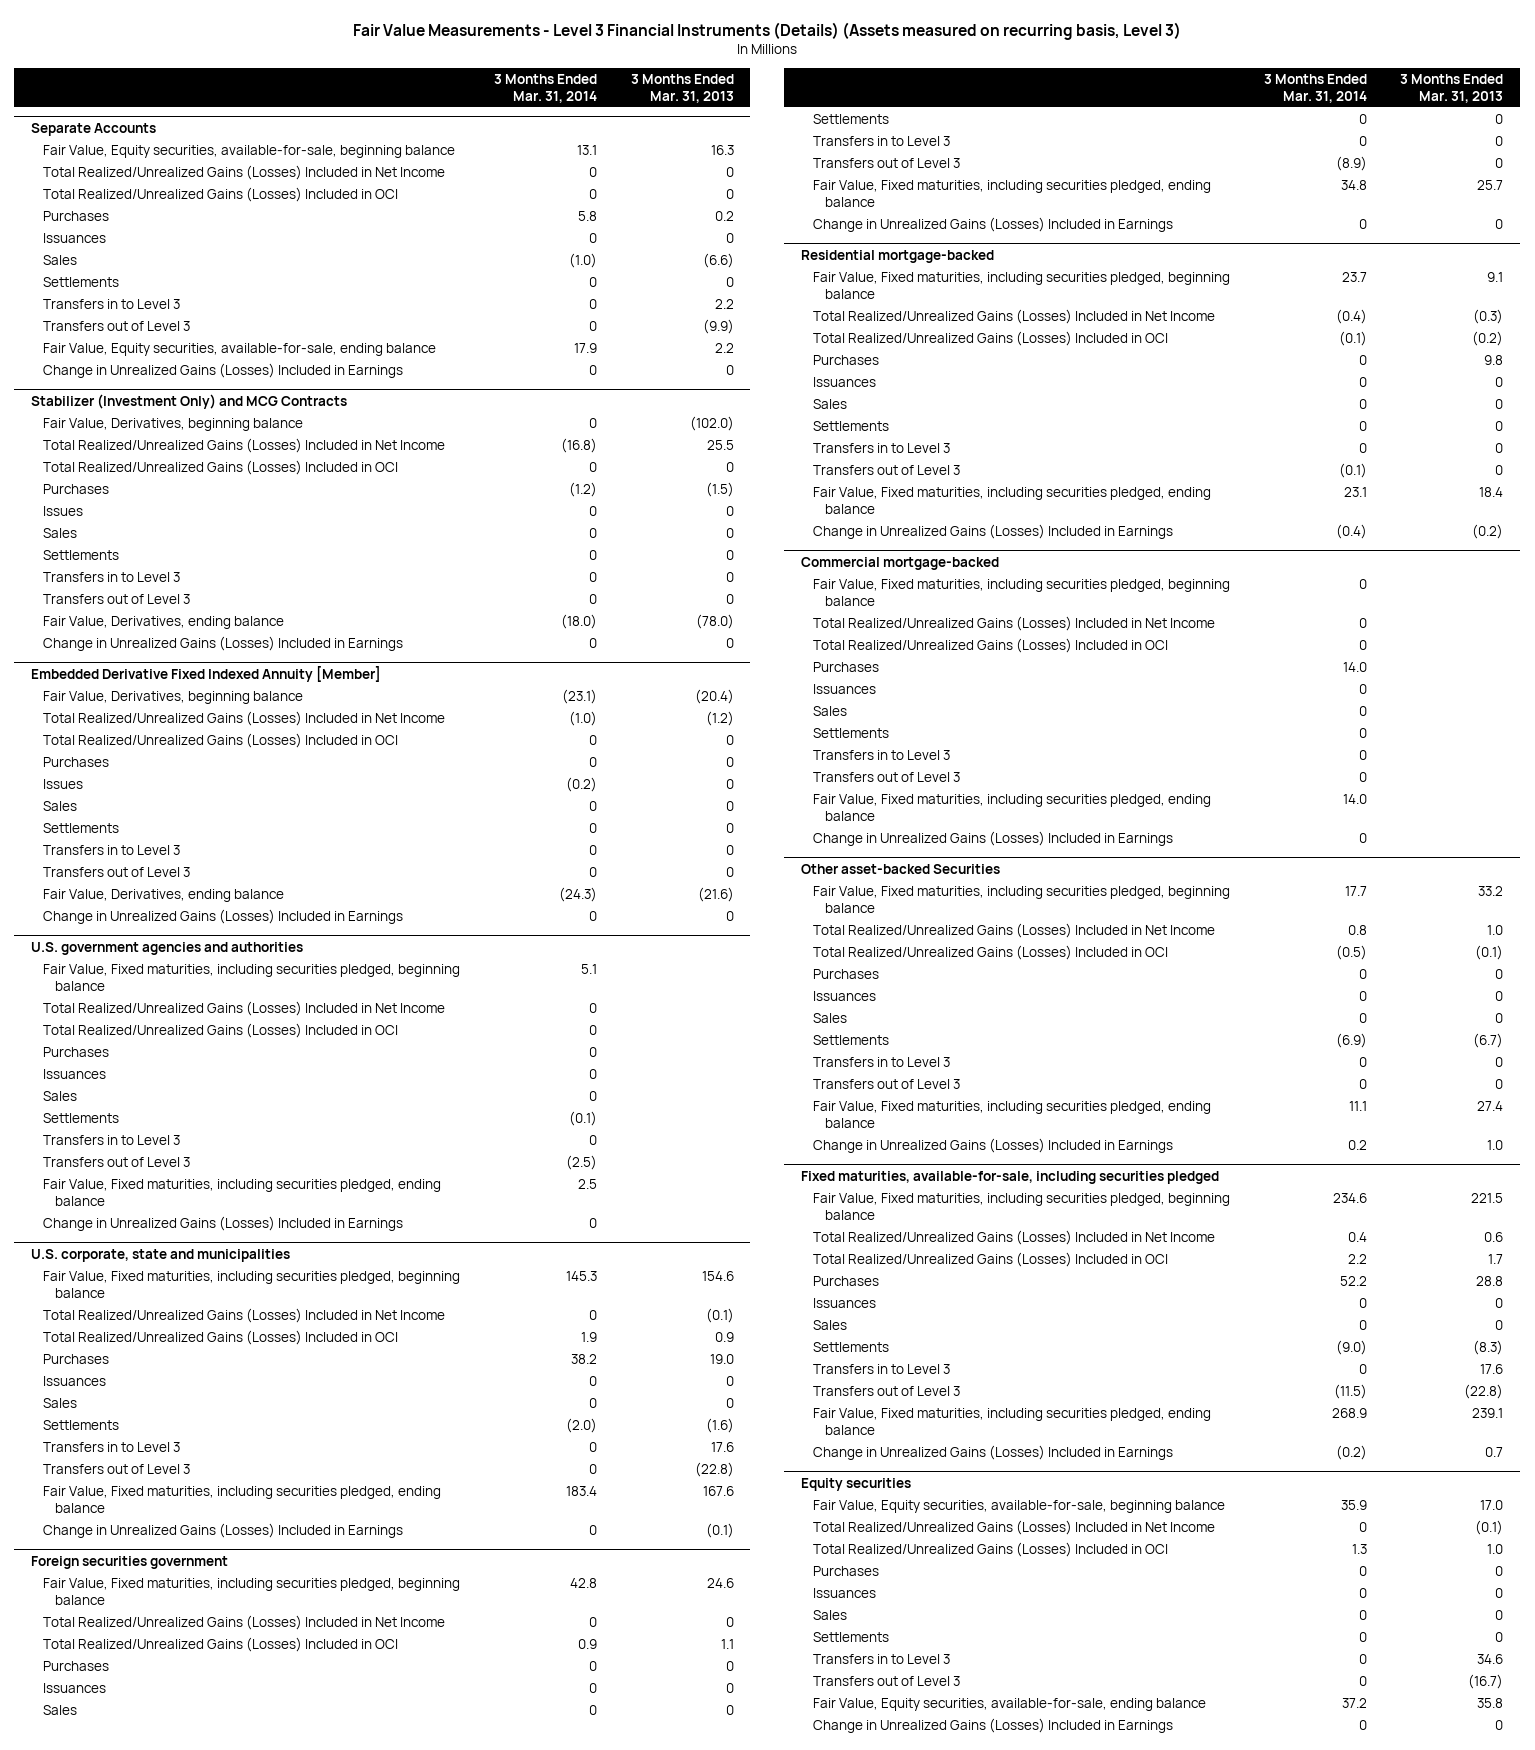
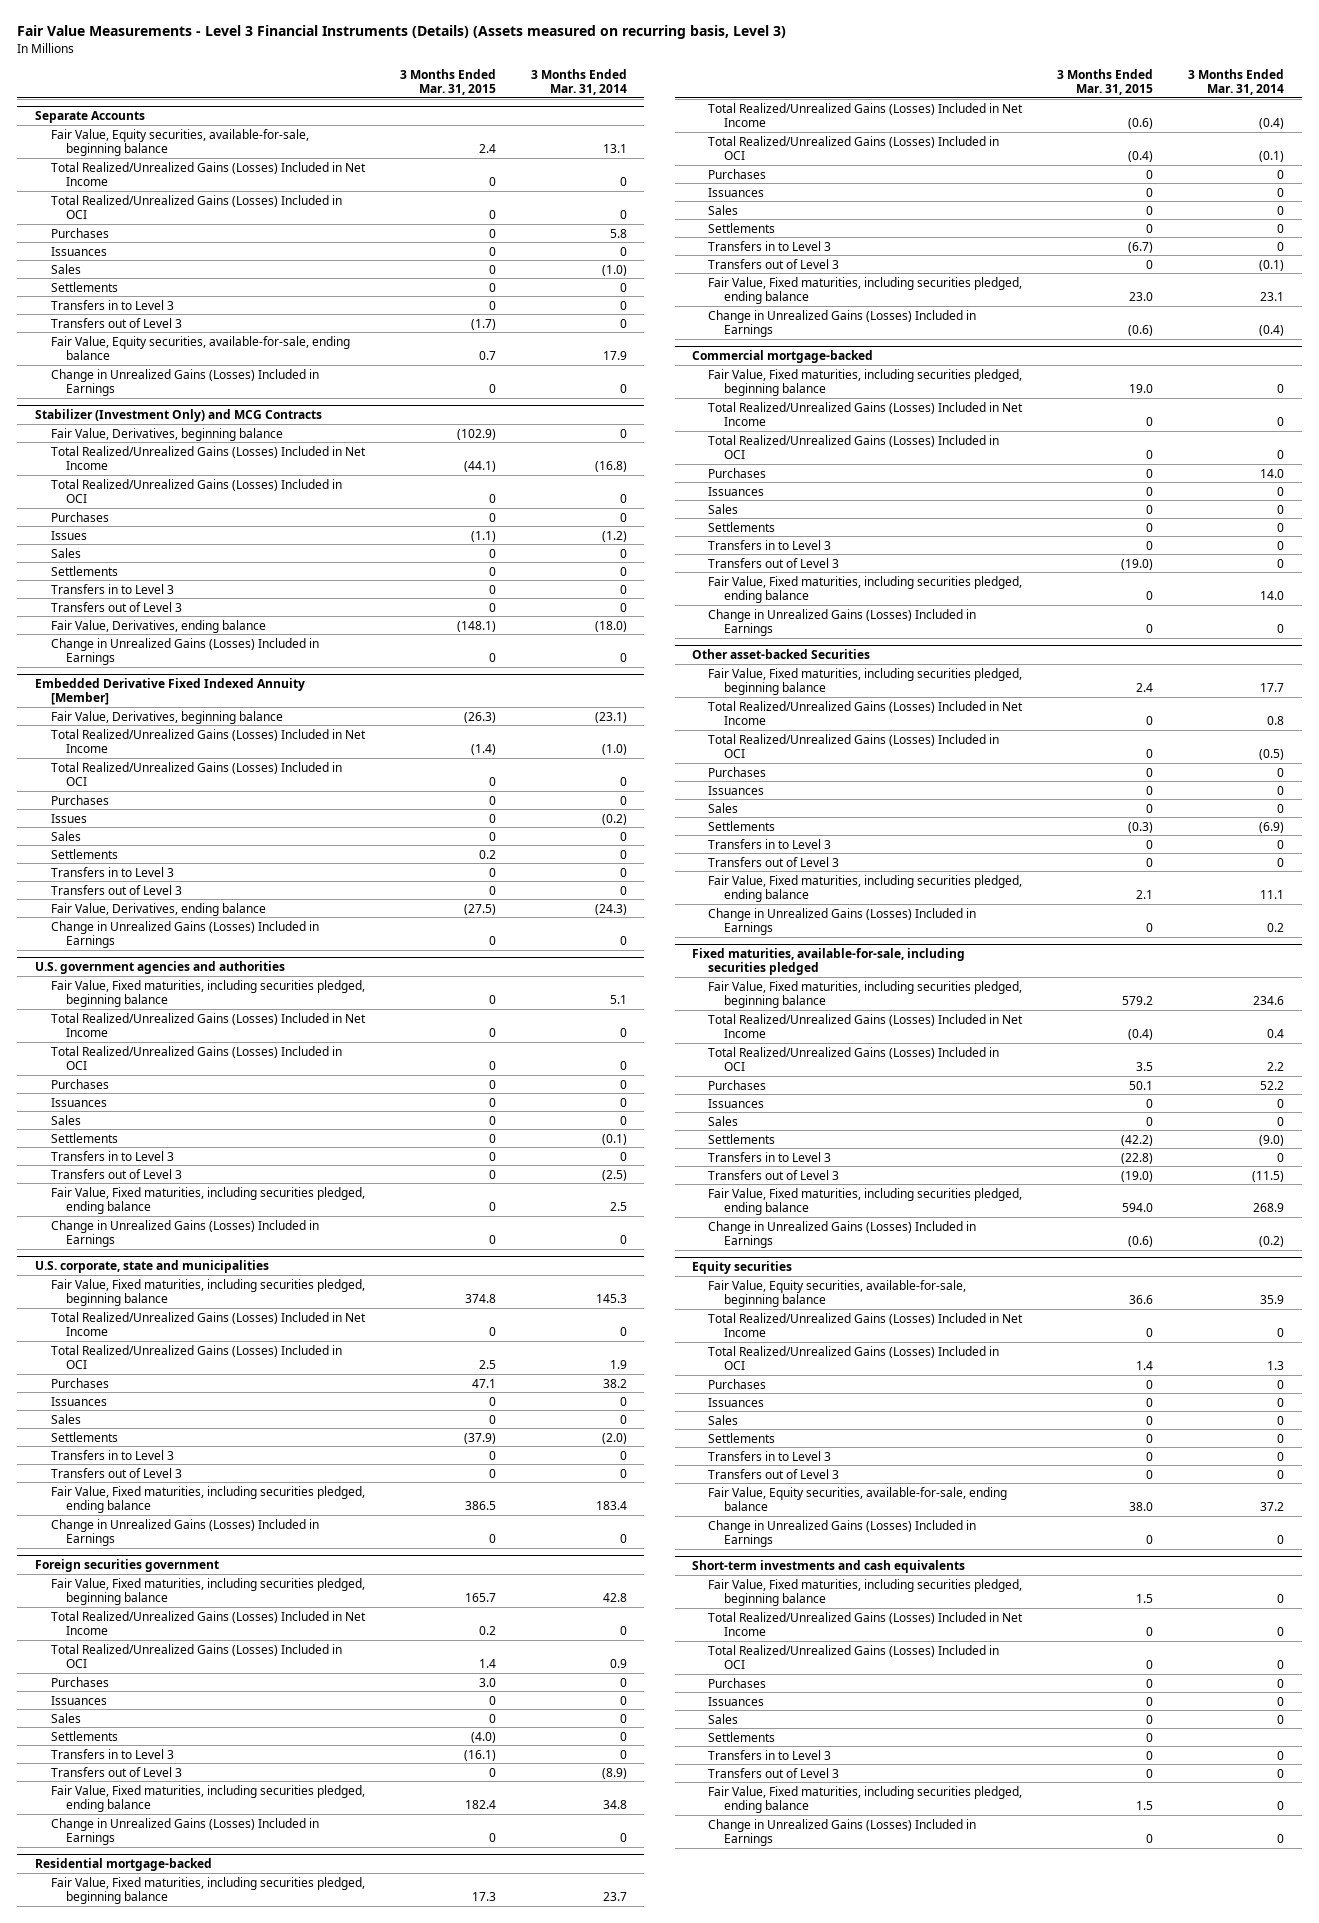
- | 3 Months Ended Mar. 31, 2014 | 3 Months Ended Mar. 31, 2013
+ | 3 Months Ended Mar. 31, 2015 | 3 Months Ended Mar. 31, 2014
@ Stabilizer (Investment Only) and MCG Contracts
- Purchases | (1.2) | (1.5)
- Issues | 0 | 0
+ Purchases | 0 | 0
+ Issues | (1.1) | (1.2)
+ Short-term investments and cash equivalents
+ Fair Value, Fixed maturities, including securities pledged, beginning balance | 1.5 | 0
+ Total Realized/Unrealized Gains (Losses) Included in Net Income | 0 | 0
+ Total Realized/Unrealized Gains (Losses) Included in OCI | 0 | 0
+ Purchases | 0 | 0
+ Issuances | 0 | 0
+ Sales | 0 | 0
+ Settlements | 0 |
+ Transfers in to Level 3 | 0 | 0
+ Transfers out of Level 3 | 0 | 0
+ Fair Value, Fixed maturities, including securities pledged, ending balance | 1.5 | 0
+ Change in Unrealized Gains (Losses) Included in Earnings | 0 | 0

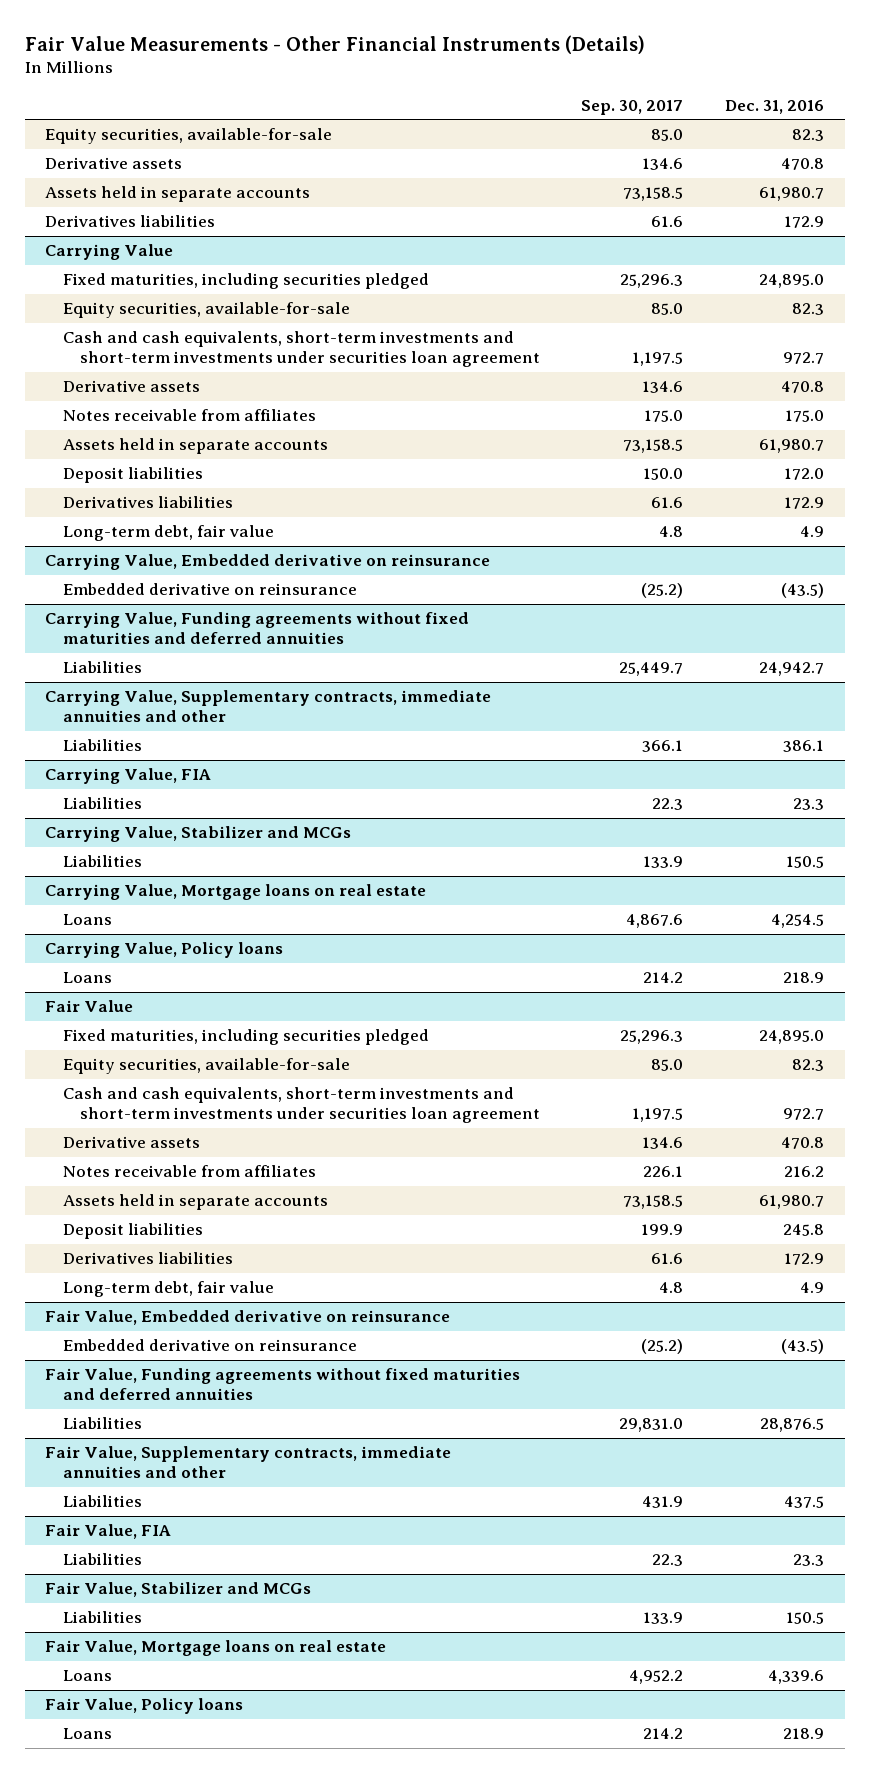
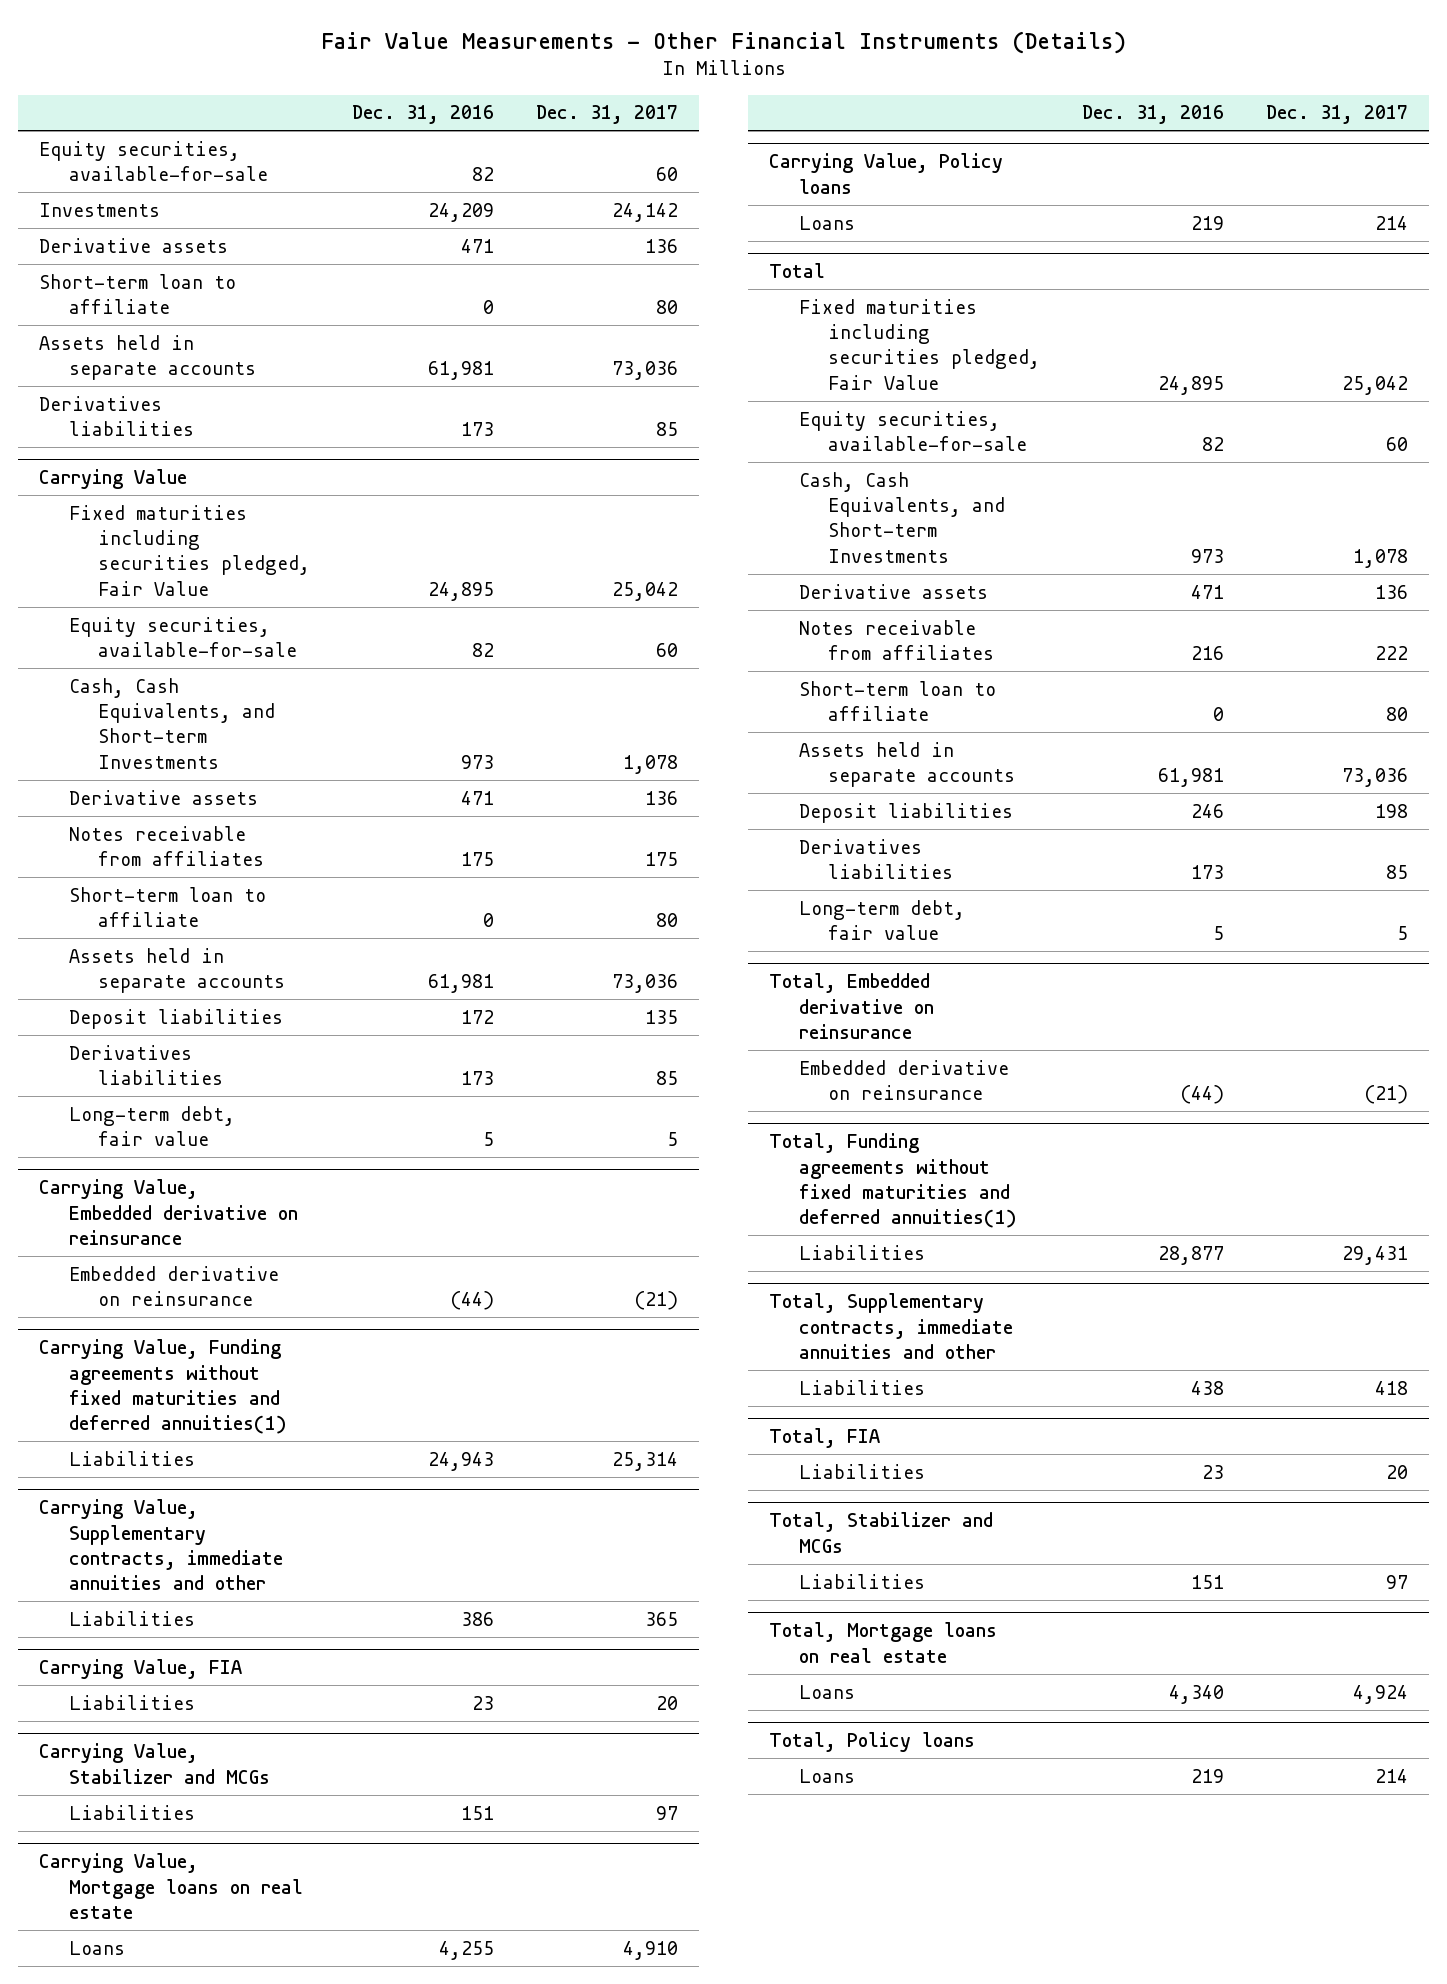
- | Sep. 30, 2017 | Dec. 31, 2016
+ | Dec. 31, 2016 | Dec. 31, 2017
- Equity securities, available-for-sale | 85.0 | 82.3
- Derivative assets | 134.6 | 470.8
- Assets held in separate accounts | 73,158.5 | 61,980.7
- Derivatives liabilities | 61.6 | 172.9
+ Equity securities, available-for-sale | 82 | 60
+ Investments | 24,209 | 24,142
+ Derivative assets | 471 | 136
+ Short-term loan to affiliate | 0 | 80
+ Assets held in separate accounts | 61,981 | 73,036
+ Derivatives liabilities | 173 | 85
@ Carrying Value
- Fixed maturities, including securities pledged | 25,296.3 | 24,895.0
- Equity securities, available-for-sale | 85.0 | 82.3
- Cash and cash equivalents, short-term investments and short-term investments under securities loan agreement | 1,197.5 | 972.7
- Derivative assets | 134.6 | 470.8
- Notes receivable from affiliates | 175.0 | 175.0
- Assets held in separate accounts | 73,158.5 | 61,980.7
- Deposit liabilities | 150.0 | 172.0
- Derivatives liabilities | 61.6 | 172.9
- Long-term debt, fair value | 4.8 | 4.9
+ Fixed maturities including securities pledged, Fair Value | 24,895 | 25,042
+ Equity securities, available-for-sale | 82 | 60
+ Cash, Cash Equivalents, and Short-term Investments | 973 | 1,078
+ Derivative assets | 471 | 136
+ Notes receivable from affiliates | 175 | 175
+ Short-term loan to affiliate | 0 | 80
+ Assets held in separate accounts | 61,981 | 73,036
+ Deposit liabilities | 172 | 135
+ Derivatives liabilities | 173 | 85
+ Long-term debt, fair value | 5 | 5
@ Carrying Value, Embedded derivative on reinsurance
- Embedded derivative on reinsurance | (25.2) | (43.5)
- Carrying Value, Funding agreements without fixed maturities and deferred annuities
- Liabilities | 25,449.7 | 24,942.7
@ Carrying Value, Embedded derivative on reinsurance
+ Embedded derivative on reinsurance | (44) | (21)
+ Carrying Value, Funding agreements without fixed maturities and deferred annuities(1)
+ Liabilities | 24,943 | 25,314
@ Carrying Value, Supplementary contracts, immediate annuities and other
- Liabilities | 366.1 | 386.1
+ Liabilities | 386 | 365
@ Carrying Value, FIA
- Liabilities | 22.3 | 23.3
+ Liabilities | 23 | 20
@ Carrying Value, Stabilizer and MCGs
- Liabilities | 133.9 | 150.5
+ Liabilities | 151 | 97
@ Carrying Value, Mortgage loans on real estate
- Loans | 4,867.6 | 4,254.5
+ Loans | 4,255 | 4,910
@ Carrying Value, Policy loans
- Loans | 214.2 | 218.9
- Fair Value
- Fixed maturities, including securities pledged | 25,296.3 | 24,895.0
- Equity securities, available-for-sale | 85.0 | 82.3
- Cash and cash equivalents, short-term investments and short-term investments under securities loan agreement | 1,197.5 | 972.7
- Derivative assets | 134.6 | 470.8
- Notes receivable from affiliates | 226.1 | 216.2
- Assets held in separate accounts | 73,158.5 | 61,980.7
- Deposit liabilities | 199.9 | 245.8
- Derivatives liabilities | 61.6 | 172.9
- Long-term debt, fair value | 4.8 | 4.9
- Fair Value, Embedded derivative on reinsurance
- Embedded derivative on reinsurance | (25.2) | (43.5)
- Fair Value, Funding agreements without fixed maturities and deferred annuities
- Liabilities | 29,831.0 | 28,876.5
- Fair Value, Supplementary contracts, immediate annuities and other
- Liabilities | 431.9 | 437.5
- Fair Value, FIA
- Liabilities | 22.3 | 23.3
- Fair Value, Stabilizer and MCGs
- Liabilities | 133.9 | 150.5
- Fair Value, Mortgage loans on real estate
- Loans | 4,952.2 | 4,339.6
- Fair Value, Policy loans
- Loans | 214.2 | 218.9
@ Carrying Value, Policy loans
+ Loans | 219 | 214
+ Total
+ Fixed maturities including securities pledged, Fair Value | 24,895 | 25,042
+ Equity securities, available-for-sale | 82 | 60
+ Cash, Cash Equivalents, and Short-term Investments | 973 | 1,078
+ Derivative assets | 471 | 136
+ Notes receivable from affiliates | 216 | 222
+ Short-term loan to affiliate | 0 | 80
+ Assets held in separate accounts | 61,981 | 73,036
+ Deposit liabilities | 246 | 198
+ Derivatives liabilities | 173 | 85
+ Long-term debt, fair value | 5 | 5
+ Total, Embedded derivative on reinsurance
+ Embedded derivative on reinsurance | (44) | (21)
+ Total, Funding agreements without fixed maturities and deferred annuities(1)
+ Liabilities | 28,877 | 29,431
+ Total, Supplementary contracts, immediate annuities and other
+ Liabilities | 438 | 418
+ Total, FIA
+ Liabilities | 23 | 20
+ Total, Stabilizer and MCGs
+ Liabilities | 151 | 97
+ Total, Mortgage loans on real estate
+ Loans | 4,340 | 4,924
+ Total, Policy loans
+ Loans | 219 | 214

